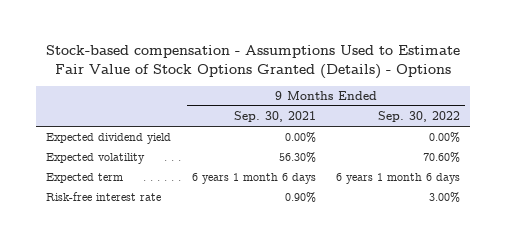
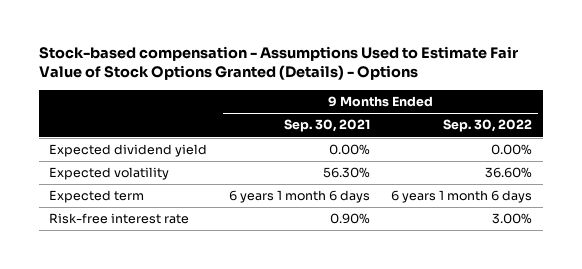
- Expected volatility | 56.30% | 70.60%
+ Expected volatility | 56.30% | 36.60%

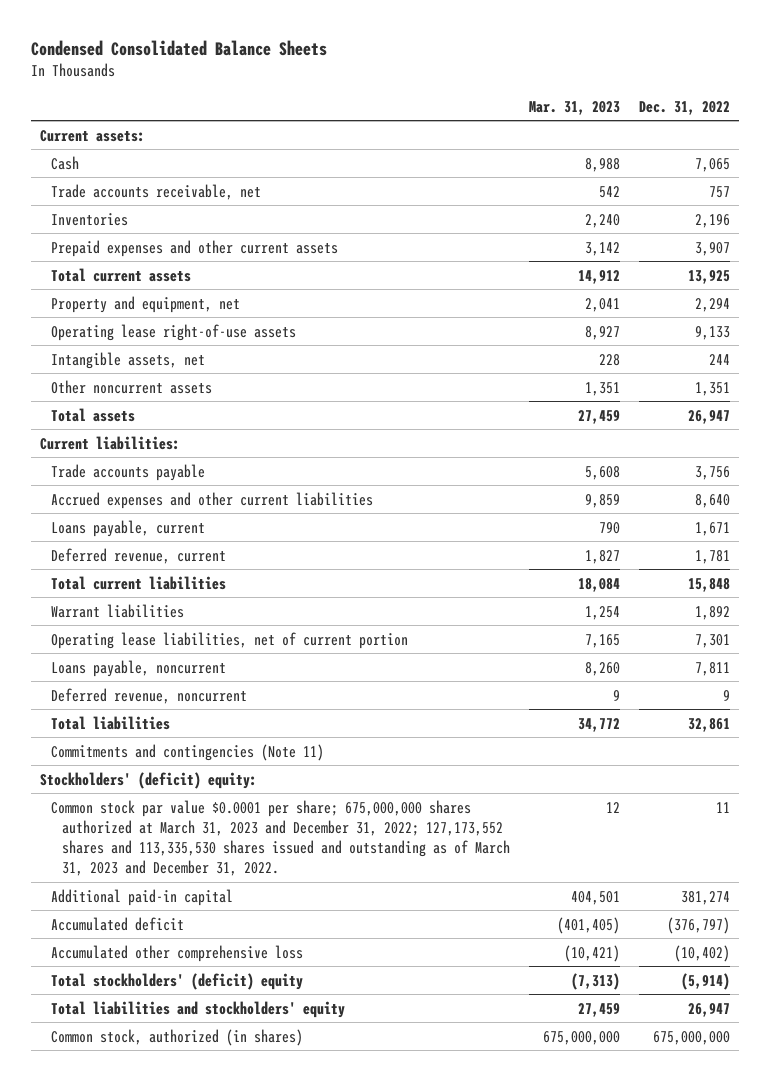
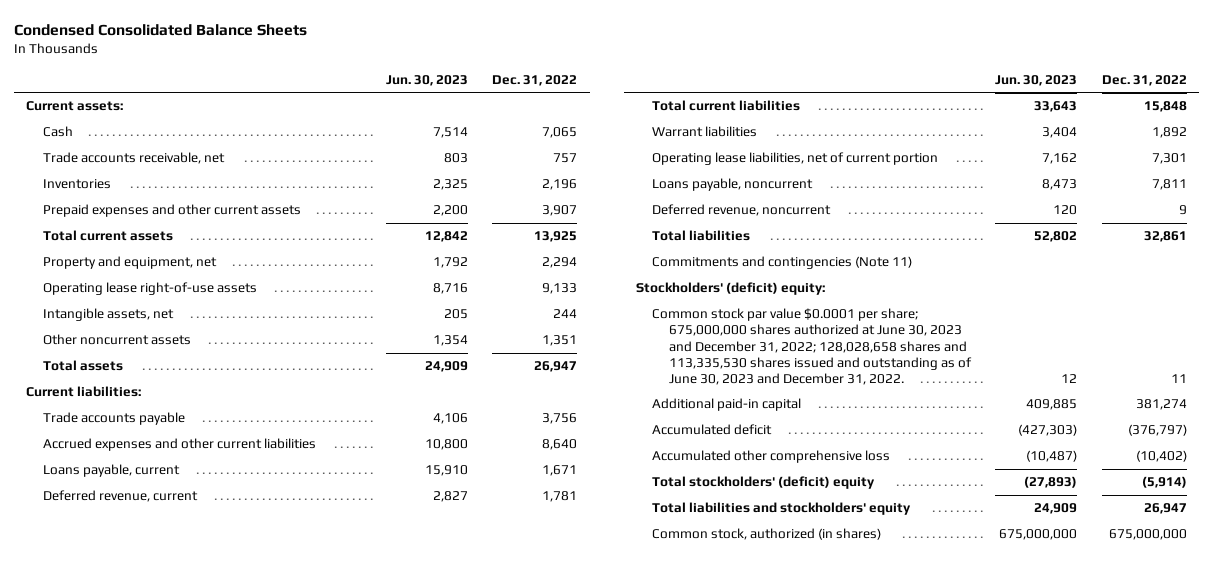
- | Mar. 31, 2023 | Dec. 31, 2022
+ | Jun. 30, 2023 | Dec. 31, 2022
- Common stock par value $0.0001 per share; 675,000,000 shares authorized at March 31, 2023 and December 31, 2022; 127,173,552 shares and 113,335,530 shares issued and outstanding as of March 31, 2023 and December 31, 2022. | 12 | 11
+ Common stock par value $0.0001 per share; 675,000,000 shares authorized at June 30, 2023 and December 31, 2022; 128,028,658 shares and 113,335,530 shares issued and outstanding as of June 30, 2023 and December 31, 2022. | 12 | 11

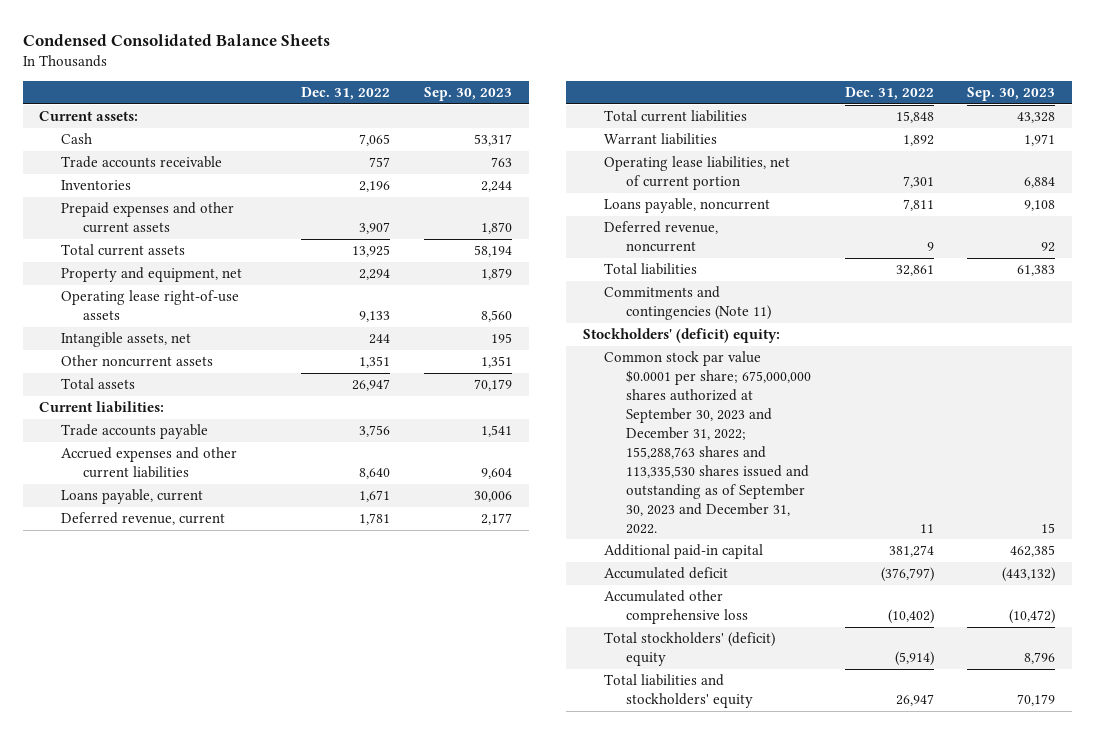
- | Jun. 30, 2023 | Dec. 31, 2022
+ | Dec. 31, 2022 | Sep. 30, 2023
- Trade accounts receivable, net | 803 | 757
+ Trade accounts receivable | 757 | 763
- Common stock par value $0.0001 per share; 675,000,000 shares authorized at June 30, 2023 and December 31, 2022; 128,028,658 shares and 113,335,530 shares issued and outstanding as of June 30, 2023 and December 31, 2022. | 12 | 11
+ Common stock par value $0.0001 per share; 675,000,000 shares authorized at September 30, 2023 and December 31, 2022; 155,288,763 shares and 113,335,530 shares issued and outstanding as of September 30, 2023 and December 31, 2022. | 11 | 15
- Common stock, authorized (in shares) | 675,000,000 | 675,000,000

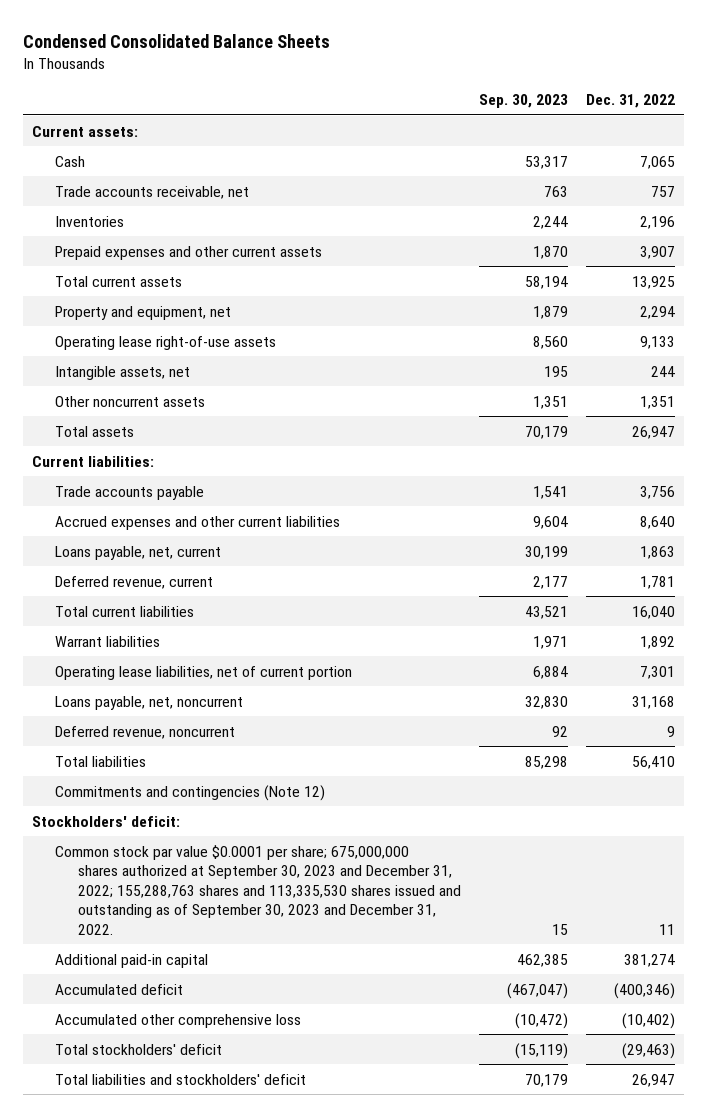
- | Dec. 31, 2022 | Sep. 30, 2023
+ | Sep. 30, 2023 | Dec. 31, 2022
- Trade accounts receivable | 757 | 763
+ Trade accounts receivable, net | 763 | 757
- Loans payable, current | 1,671 | 30,006
+ Loans payable, net, current | 30,199 | 1,863
- Total current liabilities | 15,848 | 43,328
+ Total current liabilities | 43,521 | 16,040
- Loans payable, noncurrent | 7,811 | 9,108
+ Loans payable, net, noncurrent | 32,830 | 31,168
- Total liabilities | 32,861 | 61,383
- Commitments and contingencies (Note 11)
- Stockholders' (deficit) equity:
+ Total liabilities | 85,298 | 56,410
+ Commitments and contingencies (Note 12)
+ Stockholders' deficit:
- Accumulated deficit | (376,797) | (443,132)
+ Accumulated deficit | (467,047) | (400,346)
- Total stockholders' (deficit) equity | (5,914) | 8,796
- Total liabilities and stockholders' equity | 26,947 | 70,179
+ Total stockholders' deficit | (15,119) | (29,463)
+ Total liabilities and stockholders' deficit | 70,179 | 26,947

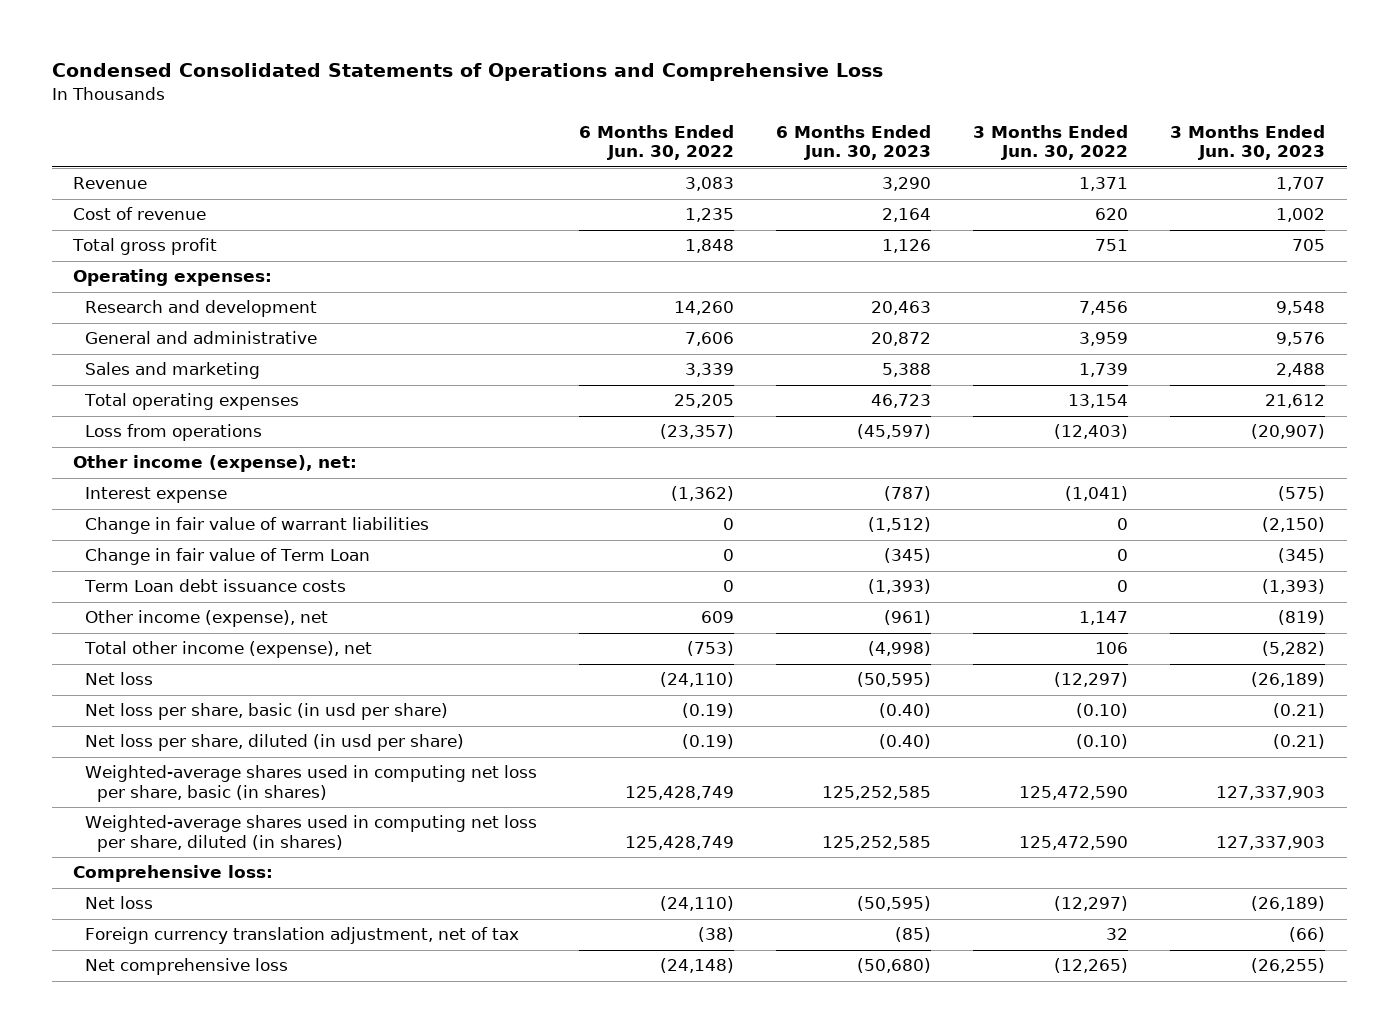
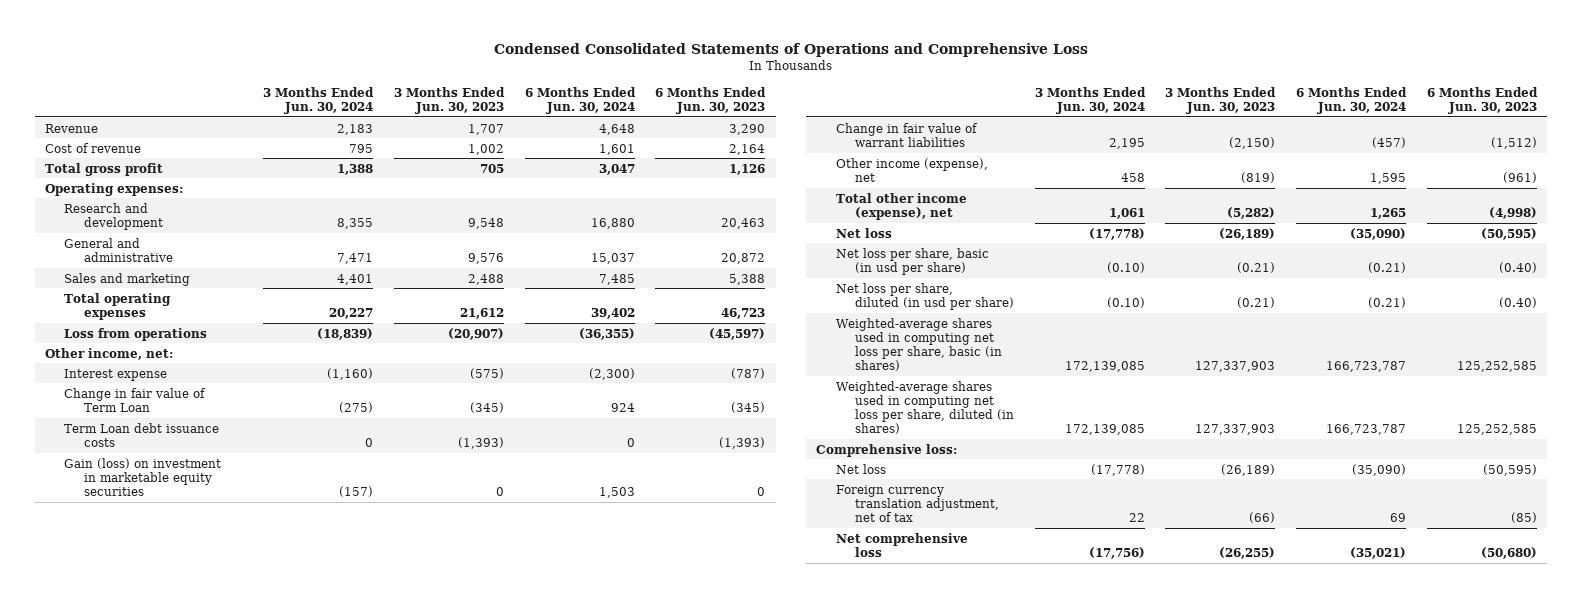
- | 6 Months Ended Jun. 30, 2022 | 6 Months Ended Jun. 30, 2023 | 3 Months Ended Jun. 30, 2022 | 3 Months Ended Jun. 30, 2023
+ | 3 Months Ended Jun. 30, 2024 | 3 Months Ended Jun. 30, 2023 | 6 Months Ended Jun. 30, 2024 | 6 Months Ended Jun. 30, 2023
- Other income (expense), net:
+ Other income, net:
+ Gain (loss) on investment in marketable equity securities | (157) | 0 | 1,503 | 0
moved down: Change in fair value of warrant liabilities | 2,195 | (2,150) | (457) | (1,512)

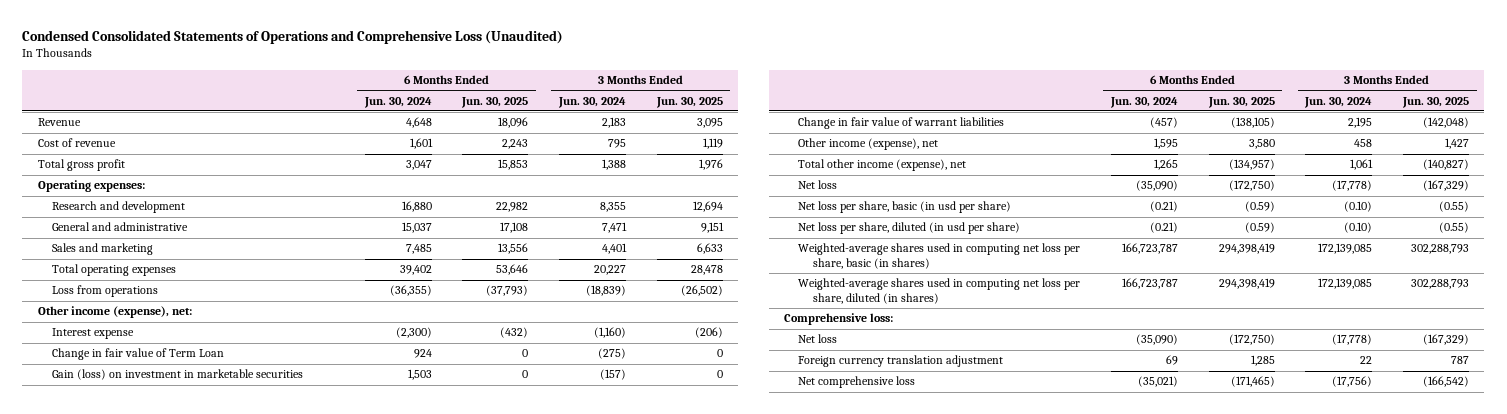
- Condensed Consolidated Statements of Operations and Comprehensive Loss
+ Condensed Consolidated Statements of Operations and Comprehensive Loss (Unaudited)
- | 3 Months Ended Jun. 30, 2024 | 3 Months Ended Jun. 30, 2023 | 6 Months Ended Jun. 30, 2024 | 6 Months Ended Jun. 30, 2023
+ | 6 Months Ended Jun. 30, 2024 | 6 Months Ended Jun. 30, 2025 | 3 Months Ended Jun. 30, 2024 | 3 Months Ended Jun. 30, 2025
- Other income, net:
+ Other income (expense), net:
- Term Loan debt issuance costs | 0 | (1,393) | 0 | (1,393)
- Gain (loss) on investment in marketable equity securities | (157) | 0 | 1,503 | 0
+ Gain (loss) on investment in marketable securities | 1,503 | 0 | (157) | 0
- Foreign currency translation adjustment, net of tax | 22 | (66) | 69 | (85)
+ Foreign currency translation adjustment | 69 | 1,285 | 22 | 787

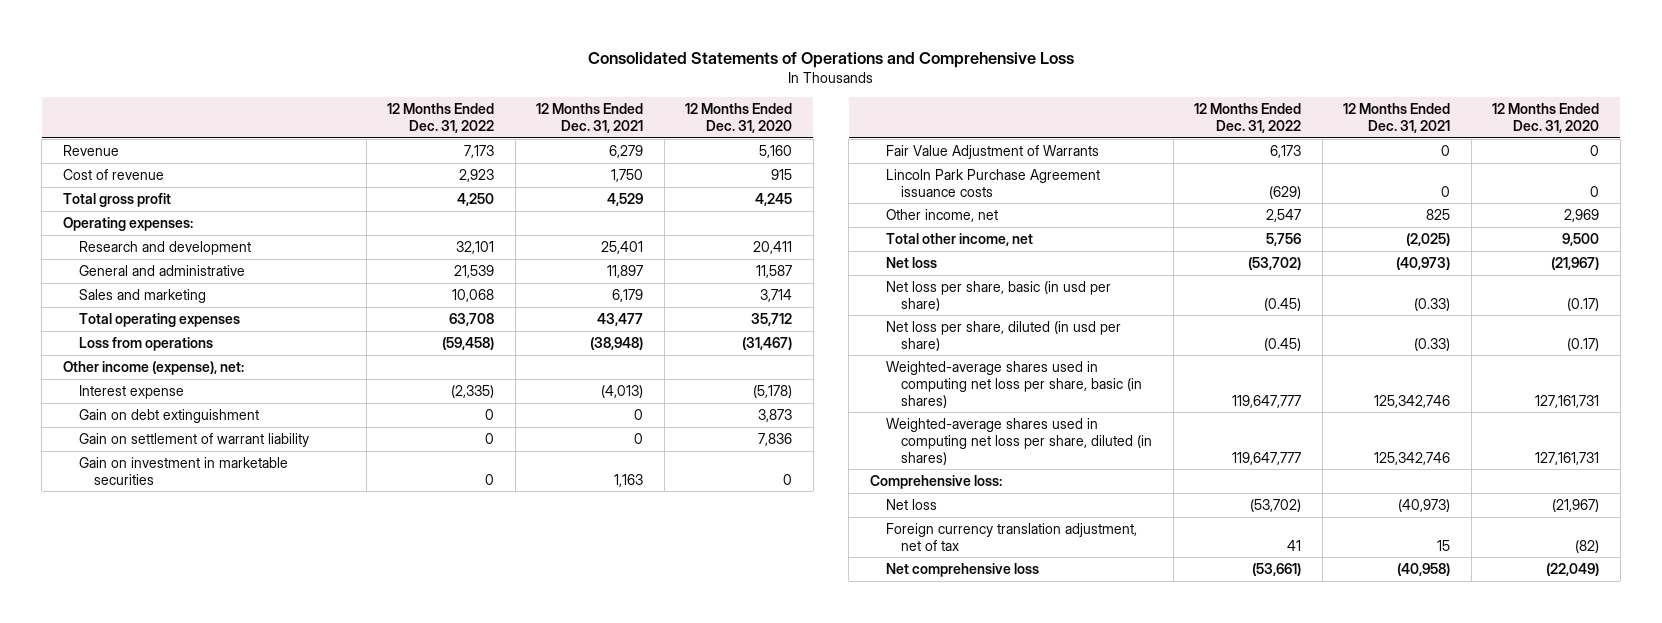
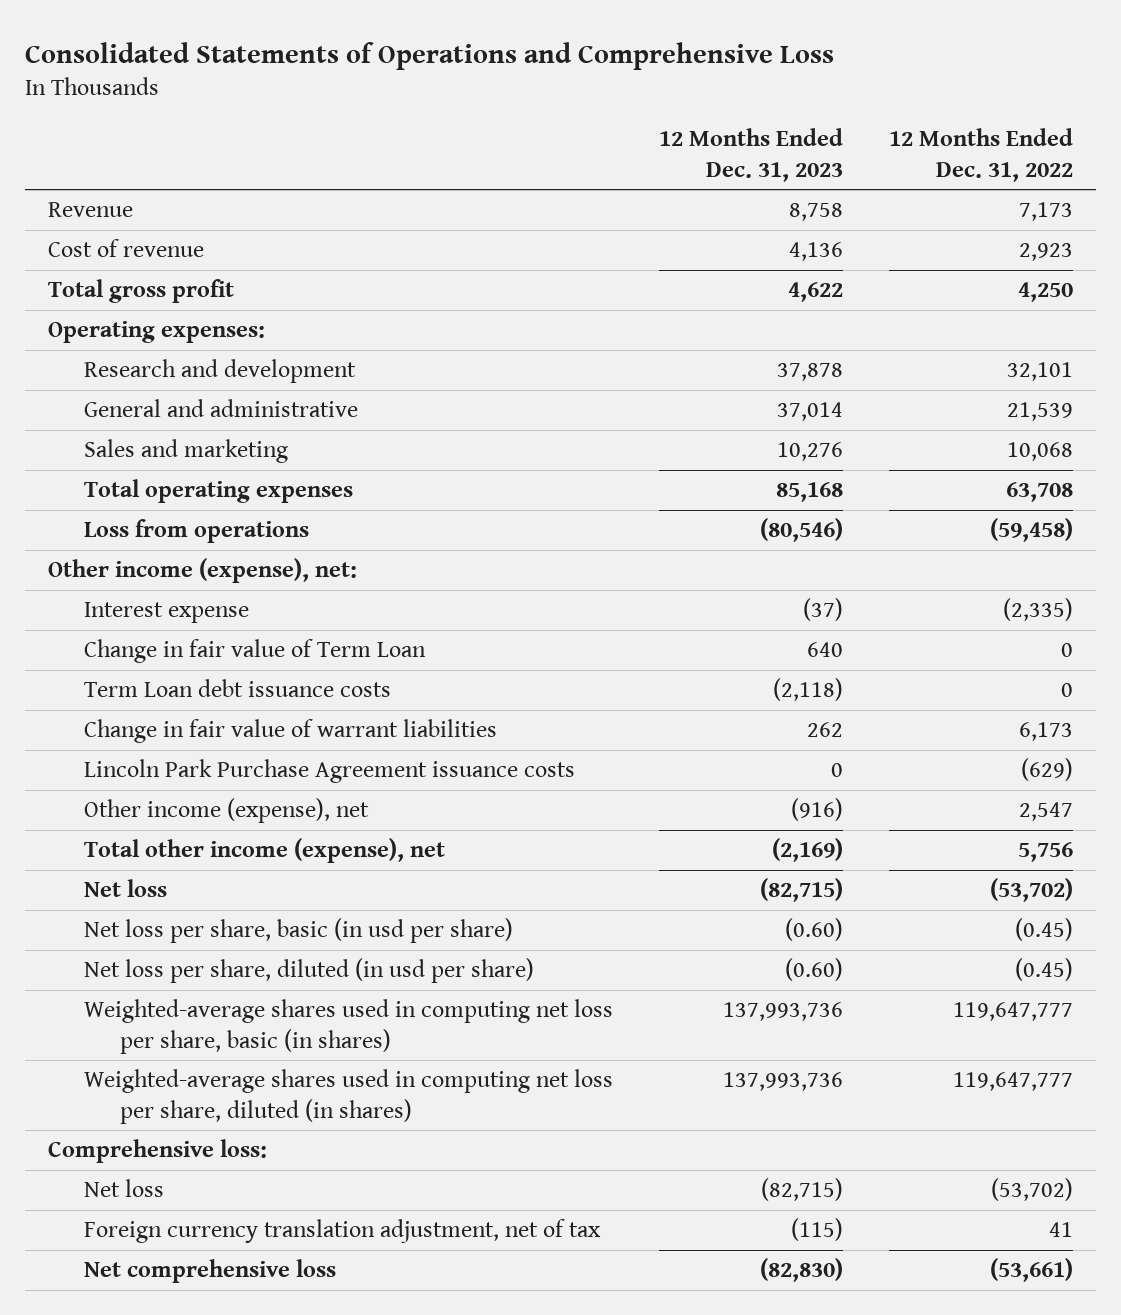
- | 12 Months Ended Dec. 31, 2022 | 12 Months Ended Dec. 31, 2021 | 12 Months Ended Dec. 31, 2020
+ | 12 Months Ended Dec. 31, 2023 | 12 Months Ended Dec. 31, 2022
- Gain on debt extinguishment | 0 | 0 | 3,873
- Gain on settlement of warrant liability | 0 | 0 | 7,836
- Gain on investment in marketable securities | 0 | 1,163 | 0
- Fair Value Adjustment of Warrants | 6,173 | 0 | 0
+ Change in fair value of Term Loan | 640 | 0
+ Term Loan debt issuance costs | (2,118) | 0
+ Change in fair value of warrant liabilities | 262 | 6,173
- Other income, net | 2,547 | 825 | 2,969
- Total other income, net | 5,756 | (2,025) | 9,500
+ Other income (expense), net | (916) | 2,547
+ Total other income (expense), net | (2,169) | 5,756

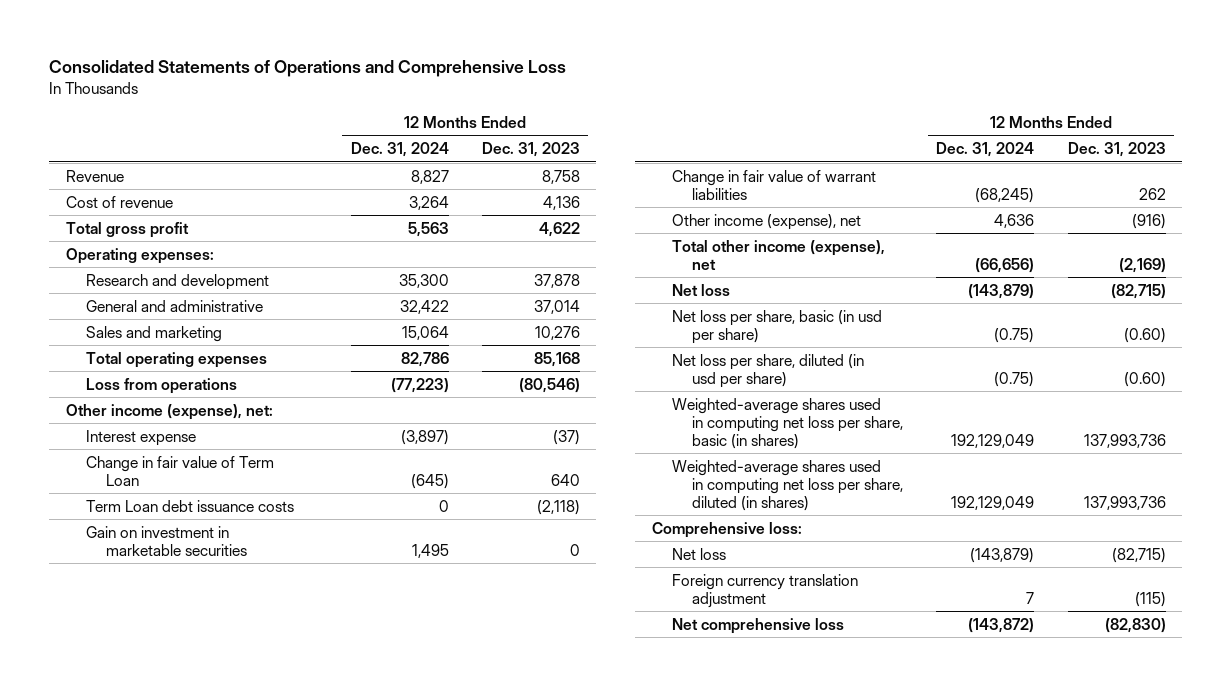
- | 12 Months Ended Dec. 31, 2023 | 12 Months Ended Dec. 31, 2022
+ | 12 Months Ended Dec. 31, 2024 | 12 Months Ended Dec. 31, 2023
+ Gain on investment in marketable securities | 1,495 | 0
- Lincoln Park Purchase Agreement issuance costs | 0 | (629)
- Foreign currency translation adjustment, net of tax | (115) | 41
+ Foreign currency translation adjustment | 7 | (115)

